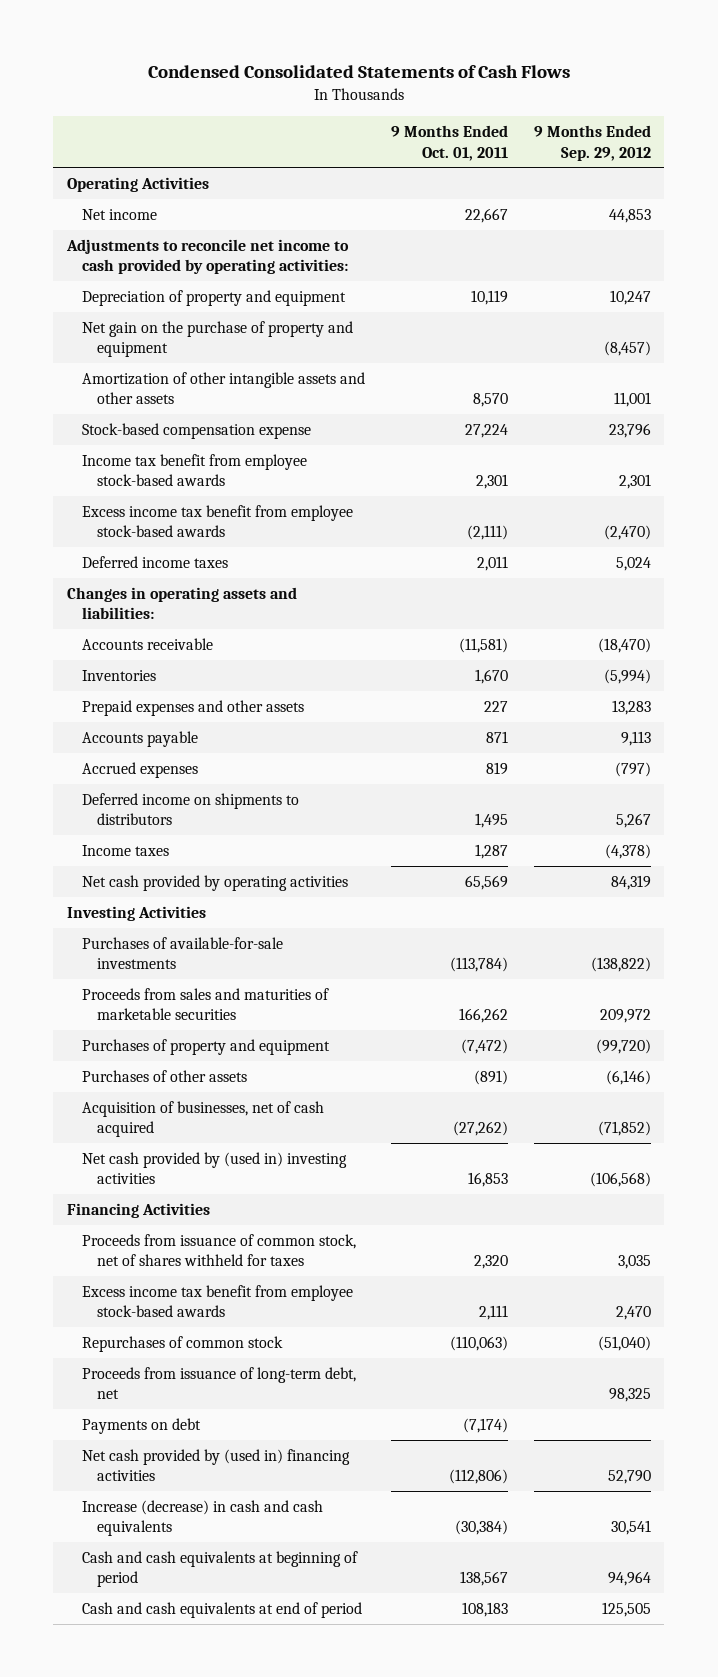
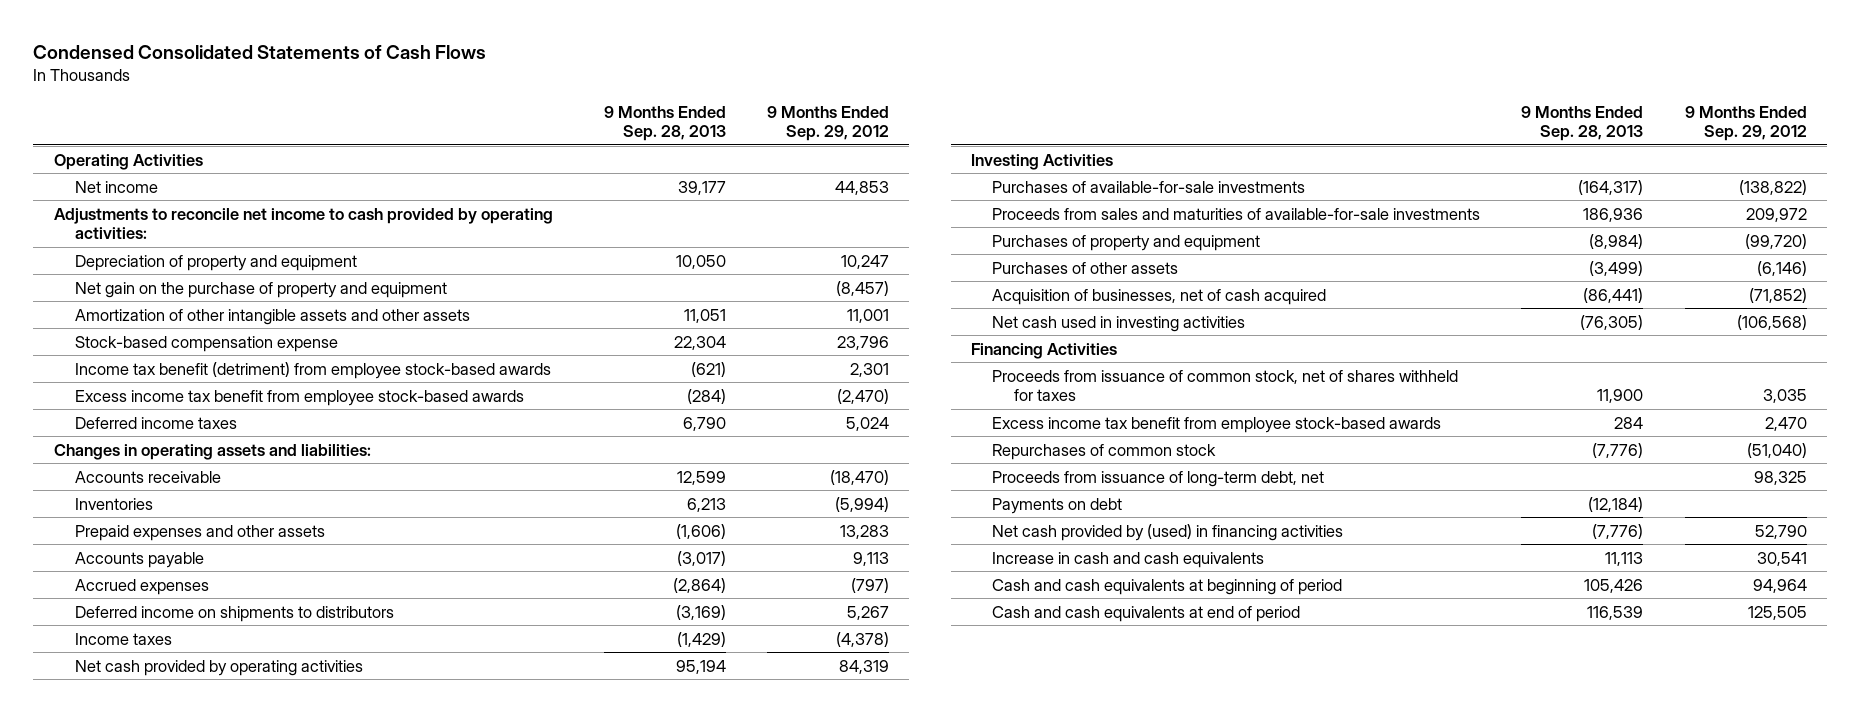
- | 9 Months Ended Oct. 01, 2011 | 9 Months Ended Sep. 29, 2012
+ | 9 Months Ended Sep. 28, 2013 | 9 Months Ended Sep. 29, 2012
- Income tax benefit from employee stock-based awards | 2,301 | 2,301
+ Income tax benefit (detriment) from employee stock-based awards | (621) | 2,301
- Proceeds from sales and maturities of marketable securities | 166,262 | 209,972
+ Proceeds from sales and maturities of available-for-sale investments | 186,936 | 209,972
- Net cash provided by (used in) investing activities | 16,853 | (106,568)
+ Net cash used in investing activities | (76,305) | (106,568)
- Net cash provided by (used in) financing activities | (112,806) | 52,790
- Increase (decrease) in cash and cash equivalents | (30,384) | 30,541
+ Net cash provided by (used) in financing activities | (7,776) | 52,790
+ Increase in cash and cash equivalents | 11,113 | 30,541

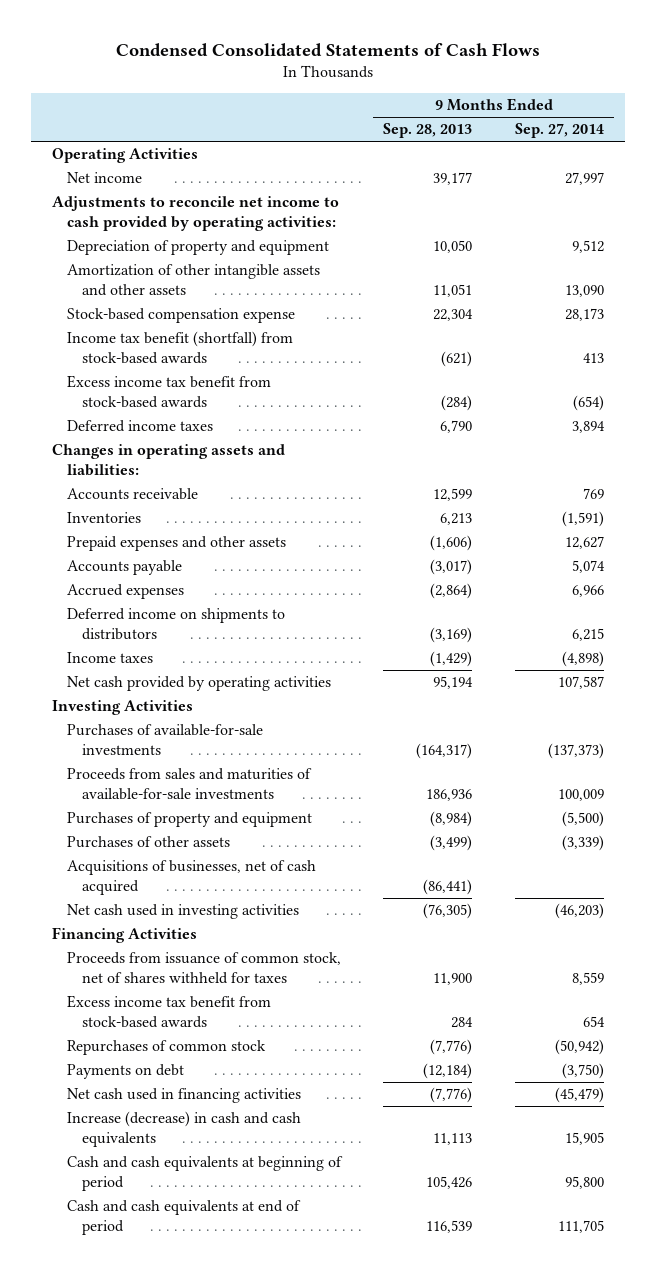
- | 9 Months Ended Sep. 28, 2013 | 9 Months Ended Sep. 29, 2012
+ | 9 Months Ended Sep. 28, 2013 | 9 Months Ended Sep. 27, 2014
- Net gain on the purchase of property and equipment | | (8,457)
- Income tax benefit (detriment) from employee stock-based awards | (621) | 2,301
- Excess income tax benefit from employee stock-based awards | (284) | (2,470)
+ Income tax benefit (shortfall) from stock-based awards | (621) | 413
+ Excess income tax benefit from stock-based awards | (284) | (654)
- Acquisition of businesses, net of cash acquired | (86,441) | (71,852)
+ Acquisitions of businesses, net of cash acquired | (86,441) |
- Excess income tax benefit from employee stock-based awards | 284 | 2,470
+ Excess income tax benefit from stock-based awards | 284 | 654
- Proceeds from issuance of long-term debt, net | | 98,325
- Net cash provided by (used) in financing activities | (7,776) | 52,790
- Increase in cash and cash equivalents | 11,113 | 30,541
+ Net cash used in financing activities | (7,776) | (45,479)
+ Increase (decrease) in cash and cash equivalents | 11,113 | 15,905

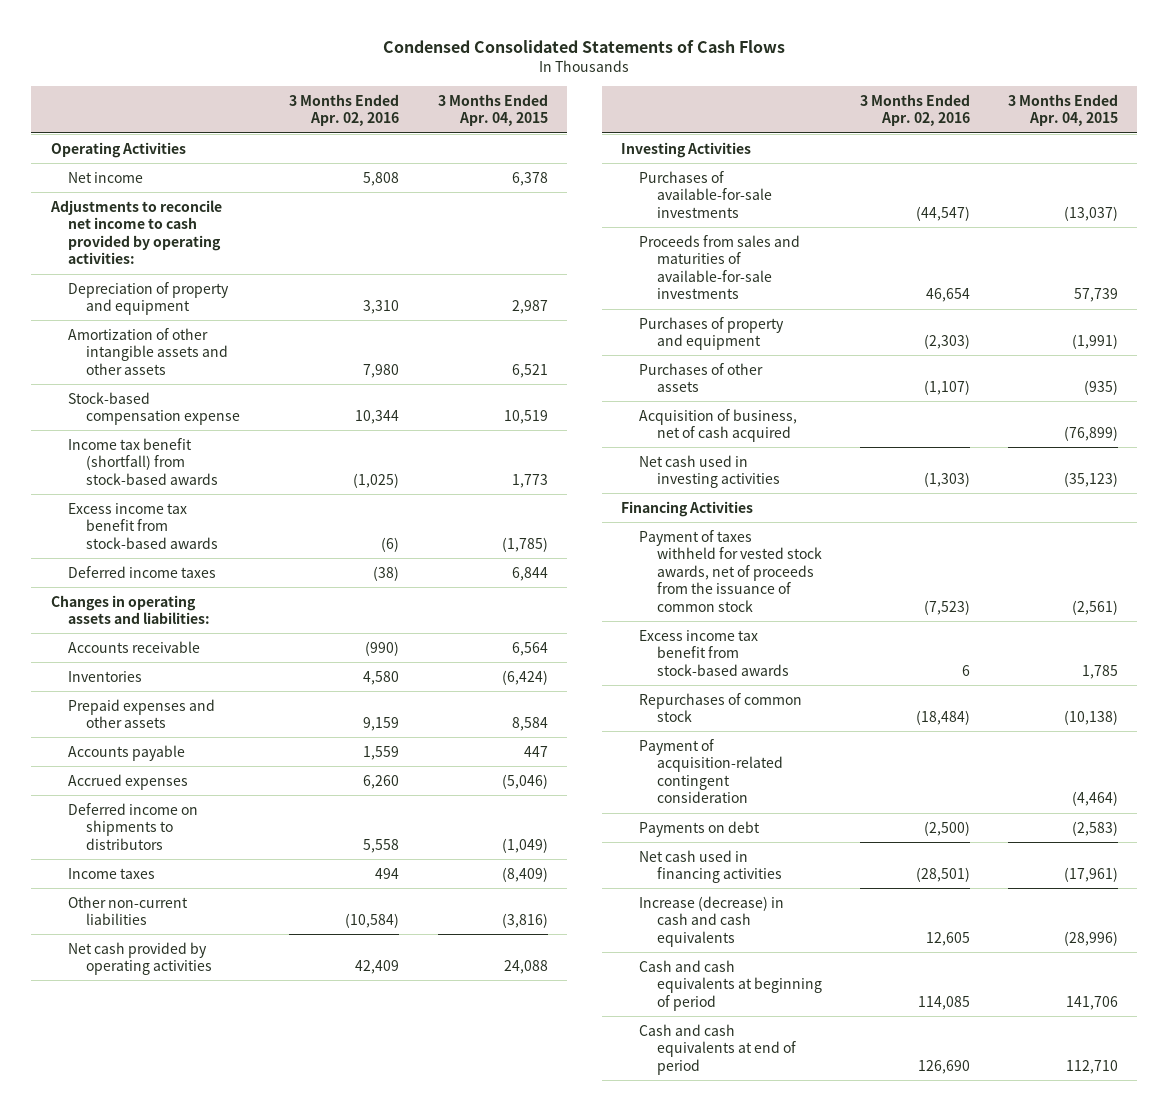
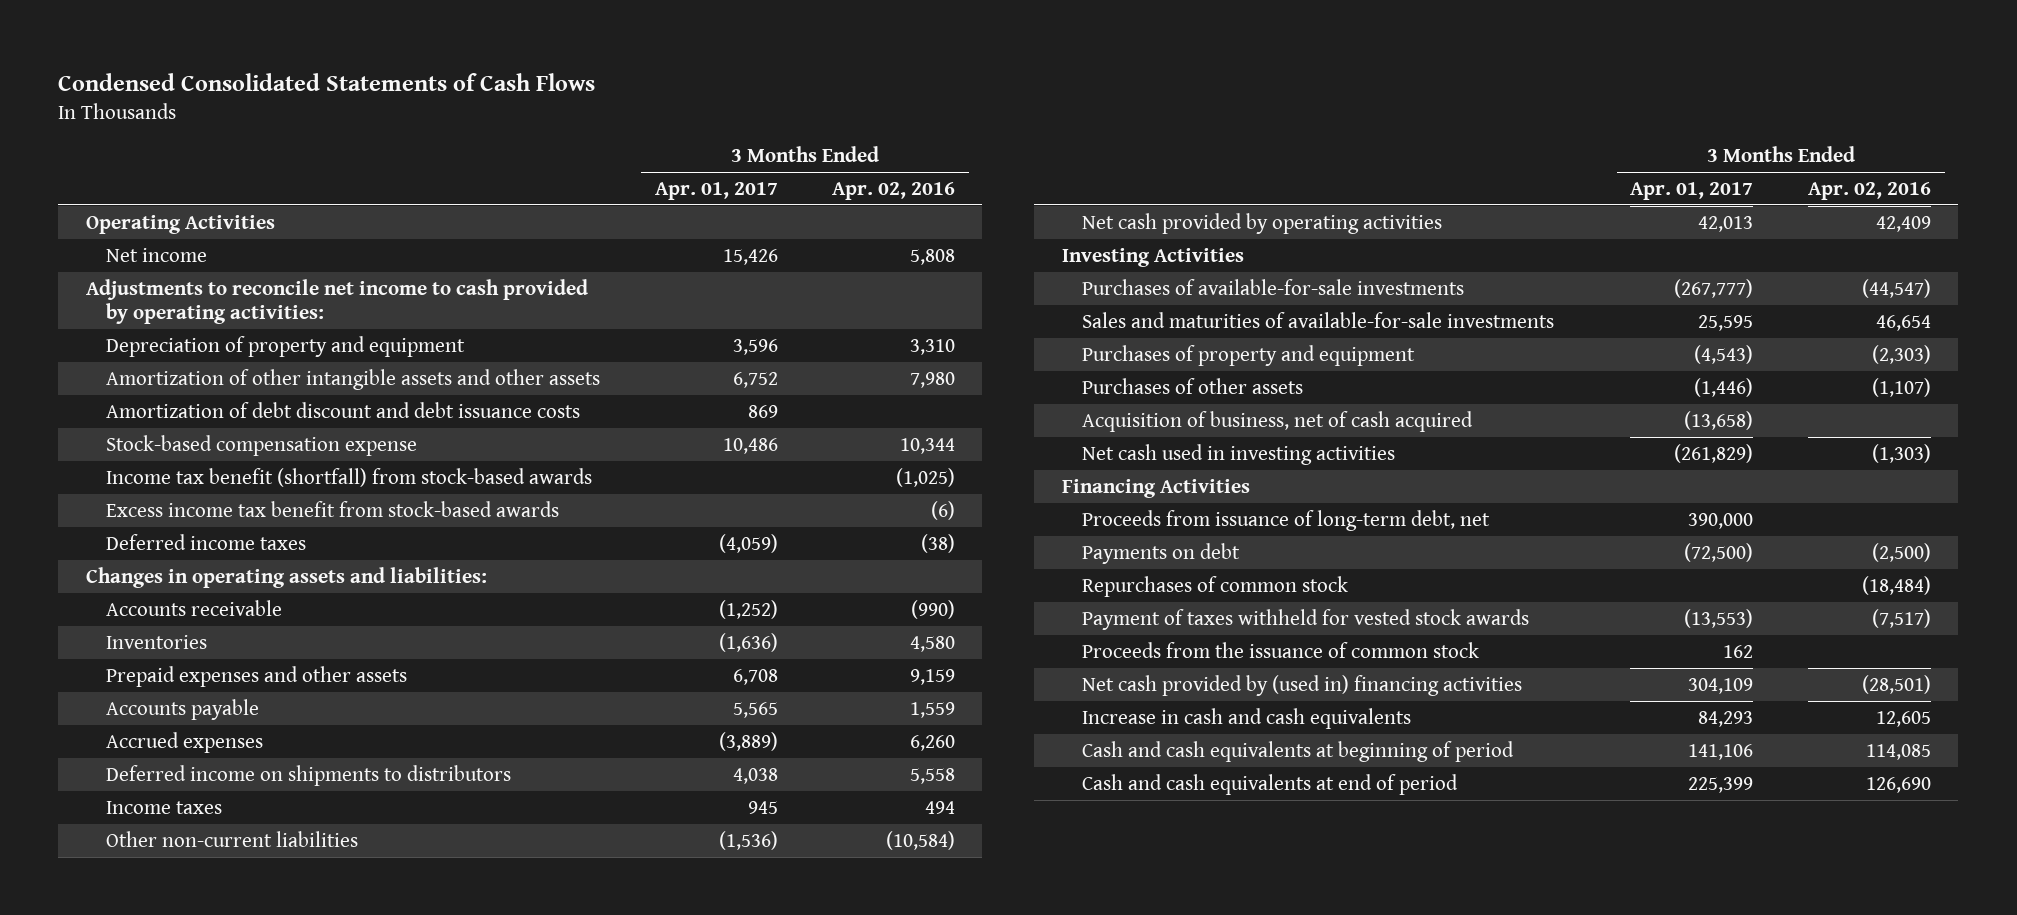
- | 3 Months Ended Apr. 02, 2016 | 3 Months Ended Apr. 04, 2015
+ | 3 Months Ended Apr. 01, 2017 | 3 Months Ended Apr. 02, 2016
+ Amortization of debt discount and debt issuance costs | 869 |
- Proceeds from sales and maturities of available-for-sale investments | 46,654 | 57,739
+ Sales and maturities of available-for-sale investments | 25,595 | 46,654
- Payment of taxes withheld for vested stock awards, net of proceeds from the issuance of common stock | (7,523) | (2,561)
- Excess income tax benefit from stock-based awards | 6 | 1,785
- Payment of acquisition-related contingent consideration | | (4,464)
+ Proceeds from issuance of long-term debt, net | 390,000 |
- Net cash used in financing activities | (28,501) | (17,961)
- Increase (decrease) in cash and cash equivalents | 12,605 | (28,996)
moved down: Repurchases of common stock | | (18,484)
+ Payment of taxes withheld for vested stock awards | (13,553) | (7,517)
+ Proceeds from the issuance of common stock | 162 |
+ Net cash provided by (used in) financing activities | 304,109 | (28,501)
+ Increase in cash and cash equivalents | 84,293 | 12,605

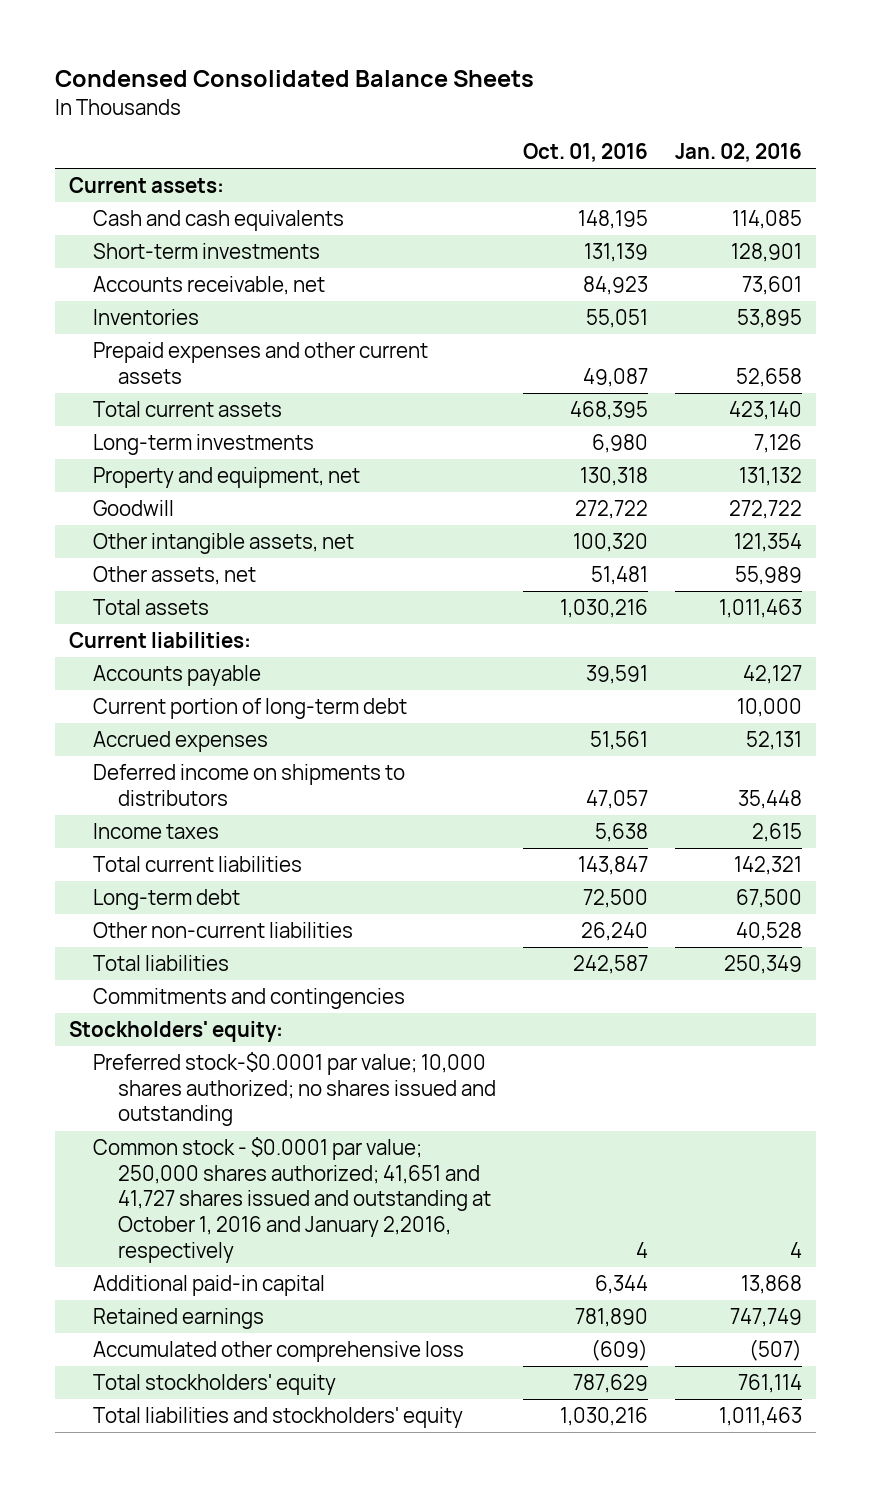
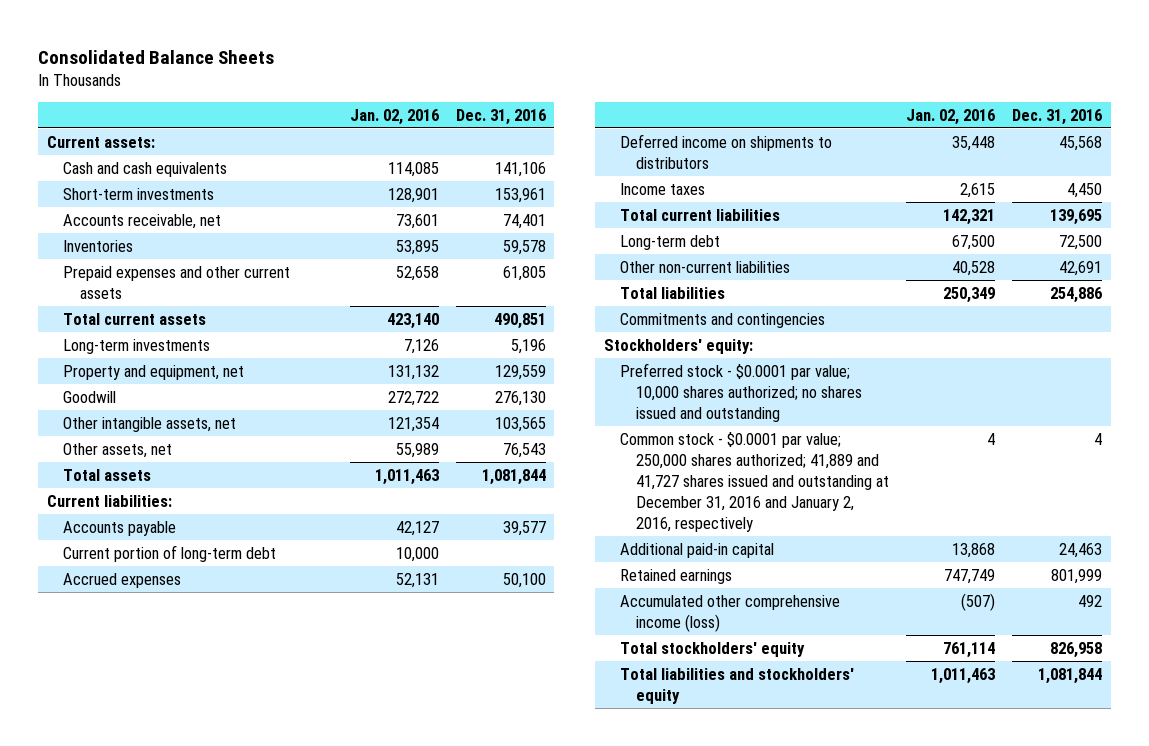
- Condensed Consolidated Balance Sheets
+ Consolidated Balance Sheets
- | Oct. 01, 2016 | Jan. 02, 2016
+ | Jan. 02, 2016 | Dec. 31, 2016
- Preferred stock-$0.0001 par value; 10,000 shares authorized; no shares issued and outstanding
- Common stock - $0.0001 par value; 250,000 shares authorized; 41,651 and 41,727 shares issued and outstanding at October 1, 2016 and January 2,2016, respectively | 4 | 4
+ Preferred stock - $0.0001 par value; 10,000 shares authorized; no shares issued and outstanding
+ Common stock - $0.0001 par value; 250,000 shares authorized; 41,889 and 41,727 shares issued and outstanding at December 31, 2016 and January 2, 2016, respectively | 4 | 4
- Accumulated other comprehensive loss | (609) | (507)
+ Accumulated other comprehensive income (loss) | (507) | 492

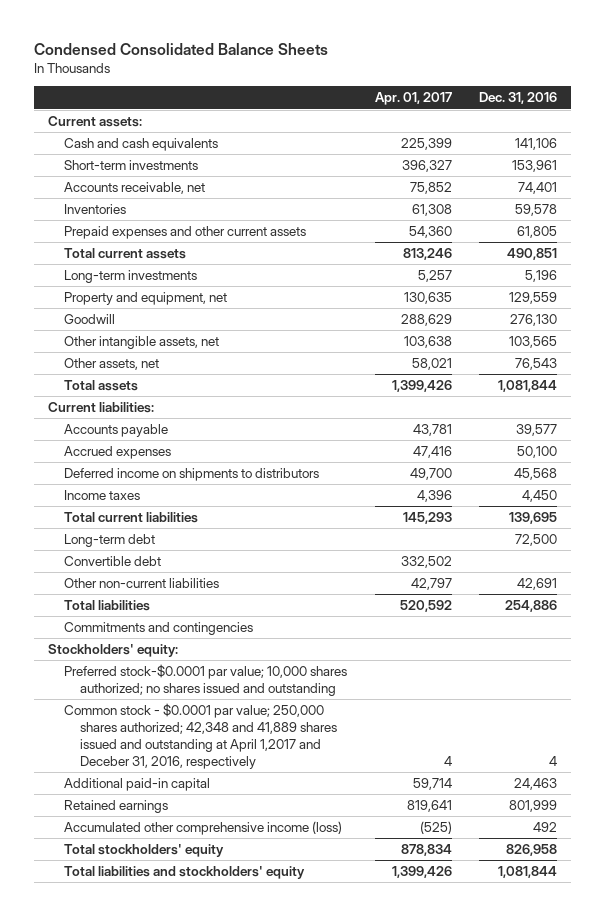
- Consolidated Balance Sheets
+ Condensed Consolidated Balance Sheets
- | Jan. 02, 2016 | Dec. 31, 2016
+ | Apr. 01, 2017 | Dec. 31, 2016
- Current portion of long-term debt | 10,000 |
+ Convertible debt | 332,502 |
- Preferred stock - $0.0001 par value; 10,000 shares authorized; no shares issued and outstanding
- Common stock - $0.0001 par value; 250,000 shares authorized; 41,889 and 41,727 shares issued and outstanding at December 31, 2016 and January 2, 2016, respectively | 4 | 4
+ Preferred stock-$0.0001 par value; 10,000 shares authorized; no shares issued and outstanding
+ Common stock - $0.0001 par value; 250,000 shares authorized; 42,348 and 41,889 shares issued and outstanding at April 1,2017 and Deceber 31, 2016, respectively | 4 | 4

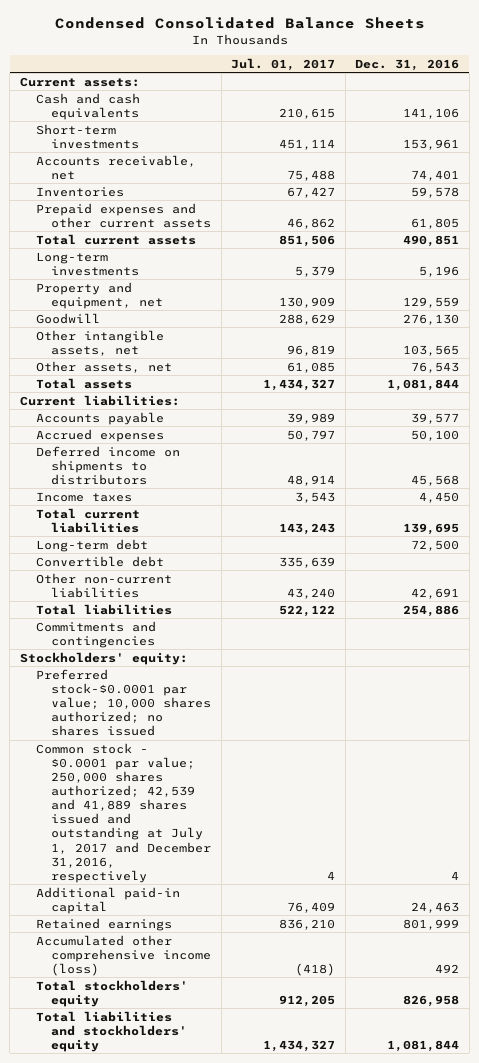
- | Apr. 01, 2017 | Dec. 31, 2016
+ | Jul. 01, 2017 | Dec. 31, 2016
- Preferred stock-$0.0001 par value; 10,000 shares authorized; no shares issued and outstanding
- Common stock - $0.0001 par value; 250,000 shares authorized; 42,348 and 41,889 shares issued and outstanding at April 1,2017 and Deceber 31, 2016, respectively | 4 | 4
+ Preferred stock-$0.0001 par value; 10,000 shares authorized; no shares issued
+ Common stock - $0.0001 par value; 250,000 shares authorized; 42,539 and 41,889 shares issued and outstanding at July 1, 2017 and December 31,2016, respectively | 4 | 4

